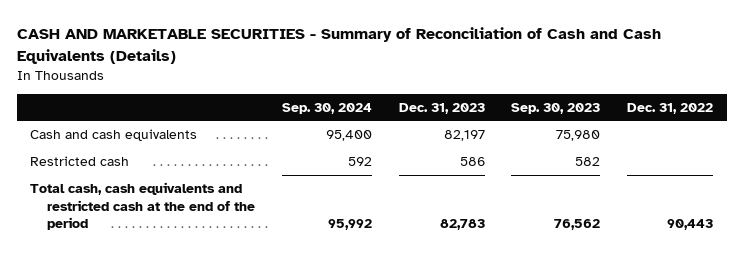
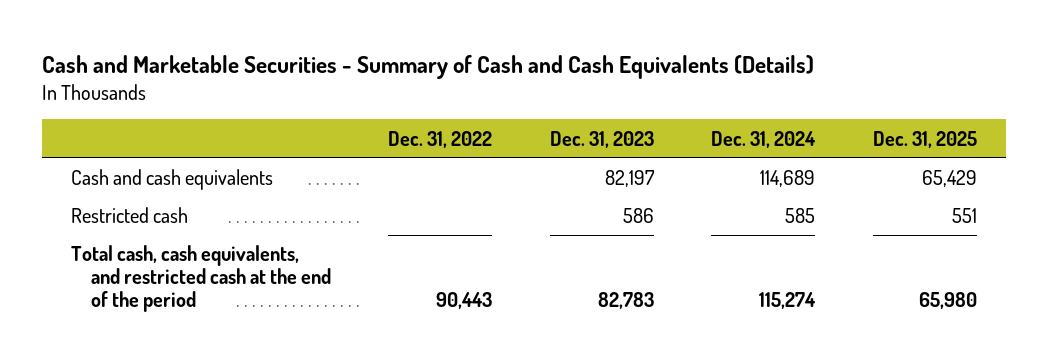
- CASH AND MARKETABLE SECURITIES - Summary of Reconciliation of Cash and Cash Equivalents (Details)
+ Cash and Marketable Securities - Summary of Cash and Cash Equivalents (Details)
- | Sep. 30, 2024 | Dec. 31, 2023 | Sep. 30, 2023 | Dec. 31, 2022
+ | Dec. 31, 2022 | Dec. 31, 2023 | Dec. 31, 2024 | Dec. 31, 2025
- Total cash, cash equivalents and restricted cash at the end of the period | 95,992 | 82,783 | 76,562 | 90,443
+ Total cash, cash equivalents, and restricted cash at the end of the period | 90,443 | 82,783 | 115,274 | 65,980

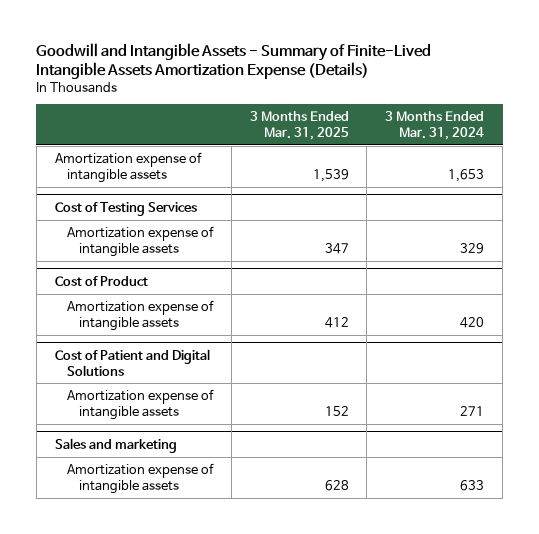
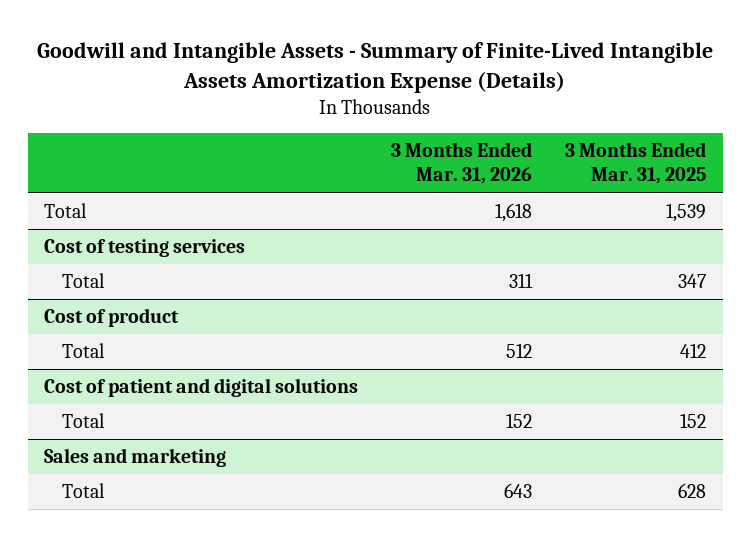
- | 3 Months Ended Mar. 31, 2025 | 3 Months Ended Mar. 31, 2024
+ | 3 Months Ended Mar. 31, 2026 | 3 Months Ended Mar. 31, 2025
- Amortization expense of intangible assets | 1,539 | 1,653
- Cost of Testing Services
- Amortization expense of intangible assets | 347 | 329
- Cost of Product
- Amortization expense of intangible assets | 412 | 420
- Cost of Patient and Digital Solutions
- Amortization expense of intangible assets | 152 | 271
+ Total | 1,618 | 1,539
+ Cost of testing services
+ Total | 311 | 347
+ Cost of product
+ Total | 512 | 412
+ Cost of patient and digital solutions
+ Total | 152 | 152
@ Sales and marketing
- Amortization expense of intangible assets | 628 | 633
+ Total | 643 | 628

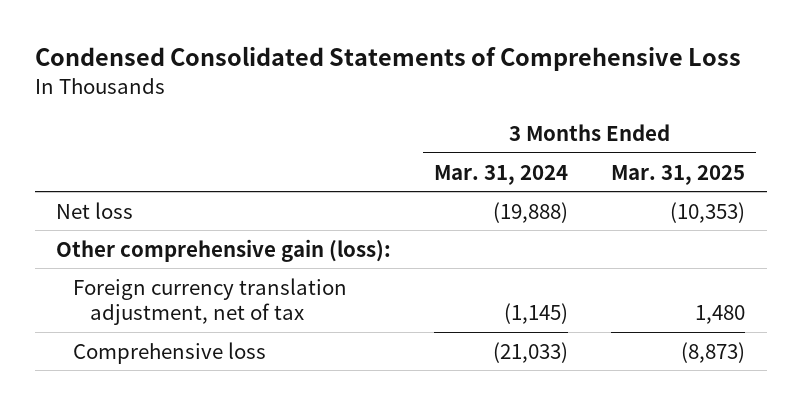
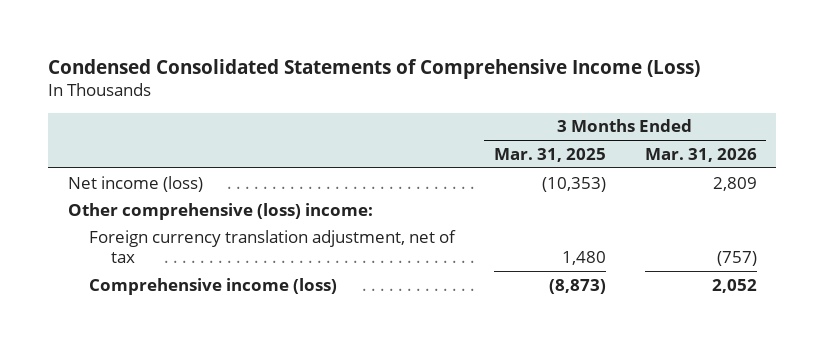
- Condensed Consolidated Statements of Comprehensive Loss
+ Condensed Consolidated Statements of Comprehensive Income (Loss)
- | 3 Months Ended Mar. 31, 2024 | 3 Months Ended Mar. 31, 2025
+ | 3 Months Ended Mar. 31, 2025 | 3 Months Ended Mar. 31, 2026
- Net loss | (19,888) | (10,353)
- Other comprehensive gain (loss):
+ Net income (loss) | (10,353) | 2,809
+ Other comprehensive (loss) income:
- Comprehensive loss | (21,033) | (8,873)
+ Comprehensive income (loss) | (8,873) | 2,052

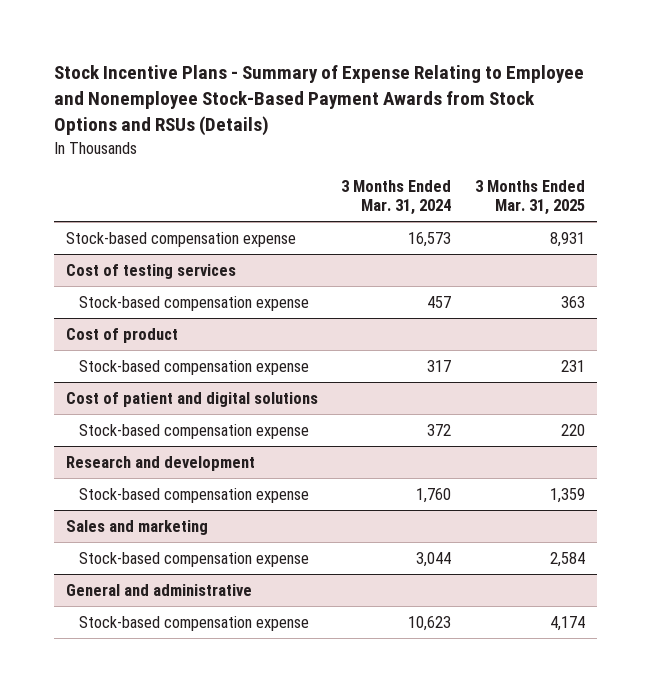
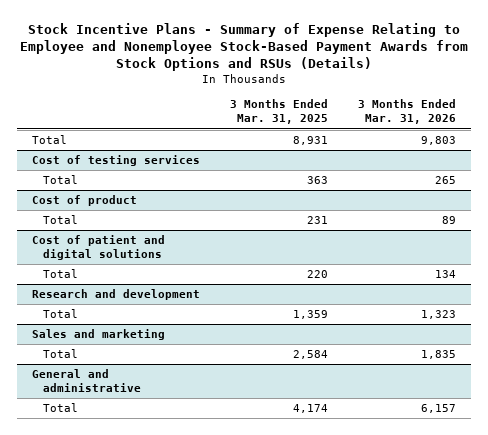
- | 3 Months Ended Mar. 31, 2024 | 3 Months Ended Mar. 31, 2025
+ | 3 Months Ended Mar. 31, 2025 | 3 Months Ended Mar. 31, 2026
- Stock-based compensation expense | 16,573 | 8,931
+ Total | 8,931 | 9,803
@ Cost of testing services
- Stock-based compensation expense | 457 | 363
+ Total | 363 | 265
@ Cost of product
- Stock-based compensation expense | 317 | 231
+ Total | 231 | 89
@ Cost of patient and digital solutions
- Stock-based compensation expense | 372 | 220
+ Total | 220 | 134
@ Research and development
- Stock-based compensation expense | 1,760 | 1,359
+ Total | 1,359 | 1,323
@ Sales and marketing
- Stock-based compensation expense | 3,044 | 2,584
+ Total | 2,584 | 1,835
@ General and administrative
- Stock-based compensation expense | 10,623 | 4,174
+ Total | 4,174 | 6,157

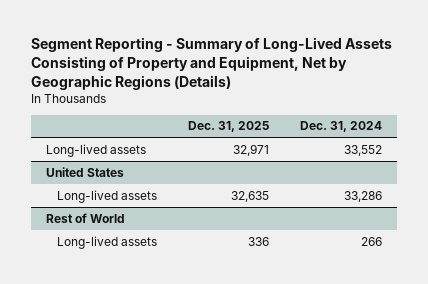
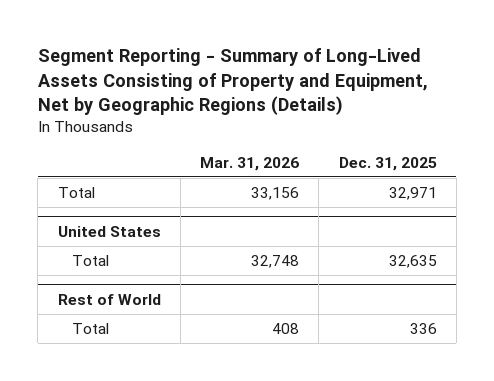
- | Dec. 31, 2025 | Dec. 31, 2024
+ | Mar. 31, 2026 | Dec. 31, 2025
- Long-lived assets | 32,971 | 33,552
+ Total | 33,156 | 32,971
@ United States
- Long-lived assets | 32,635 | 33,286
+ Total | 32,748 | 32,635
@ Rest of World
- Long-lived assets | 336 | 266
+ Total | 408 | 336

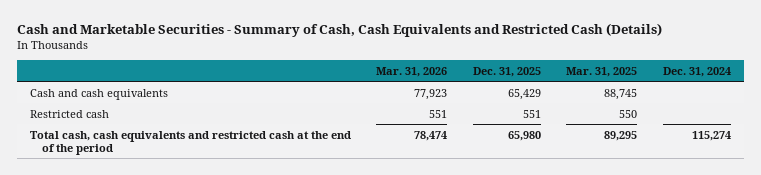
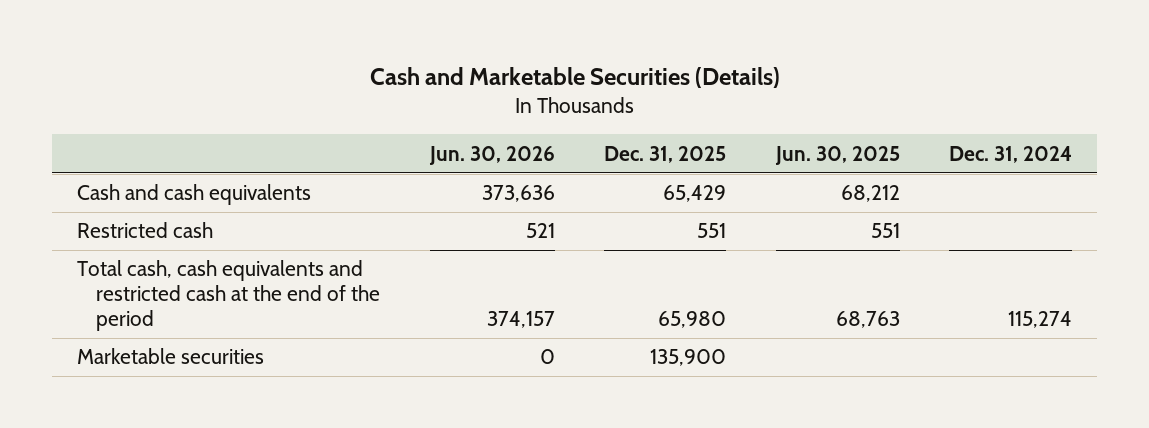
- Cash and Marketable Securities - Summary of Cash, Cash Equivalents and Restricted Cash (Details)
+ Cash and Marketable Securities (Details)
- | Mar. 31, 2026 | Dec. 31, 2025 | Mar. 31, 2025 | Dec. 31, 2024
+ | Jun. 30, 2026 | Dec. 31, 2025 | Jun. 30, 2025 | Dec. 31, 2024
+ Marketable securities | 0 | 135,900 | |

